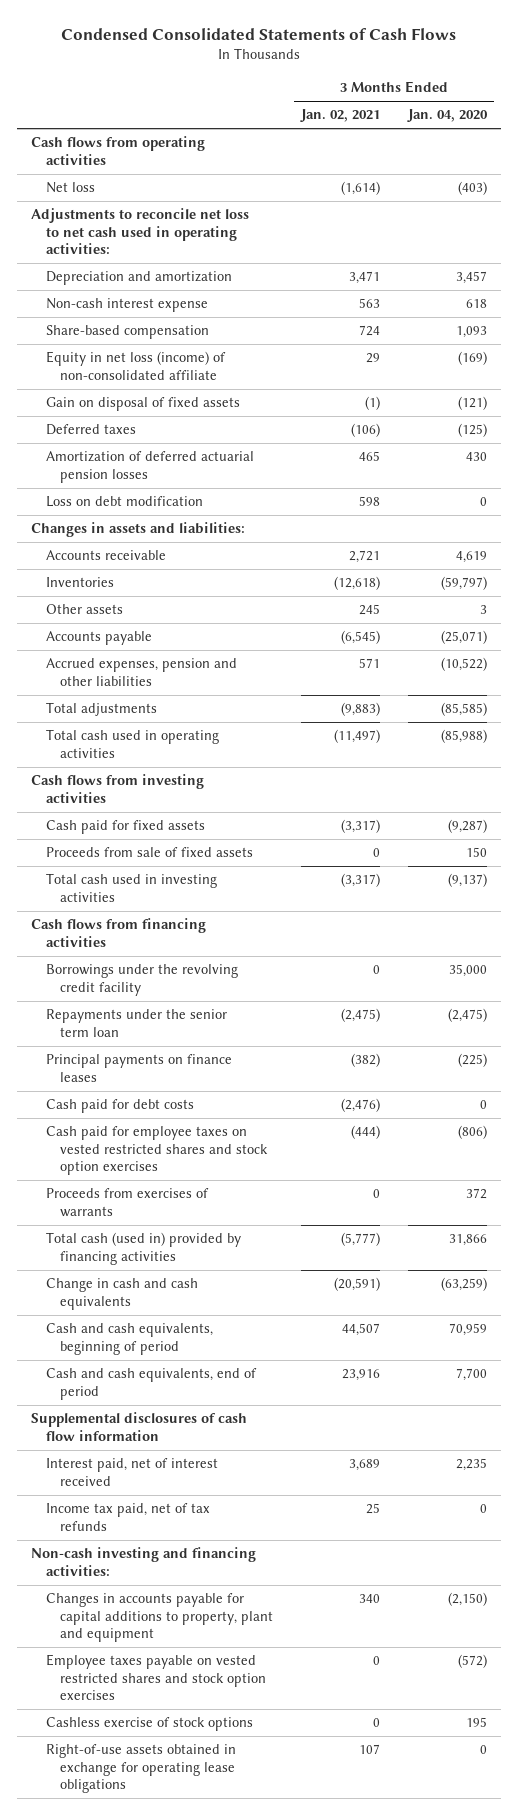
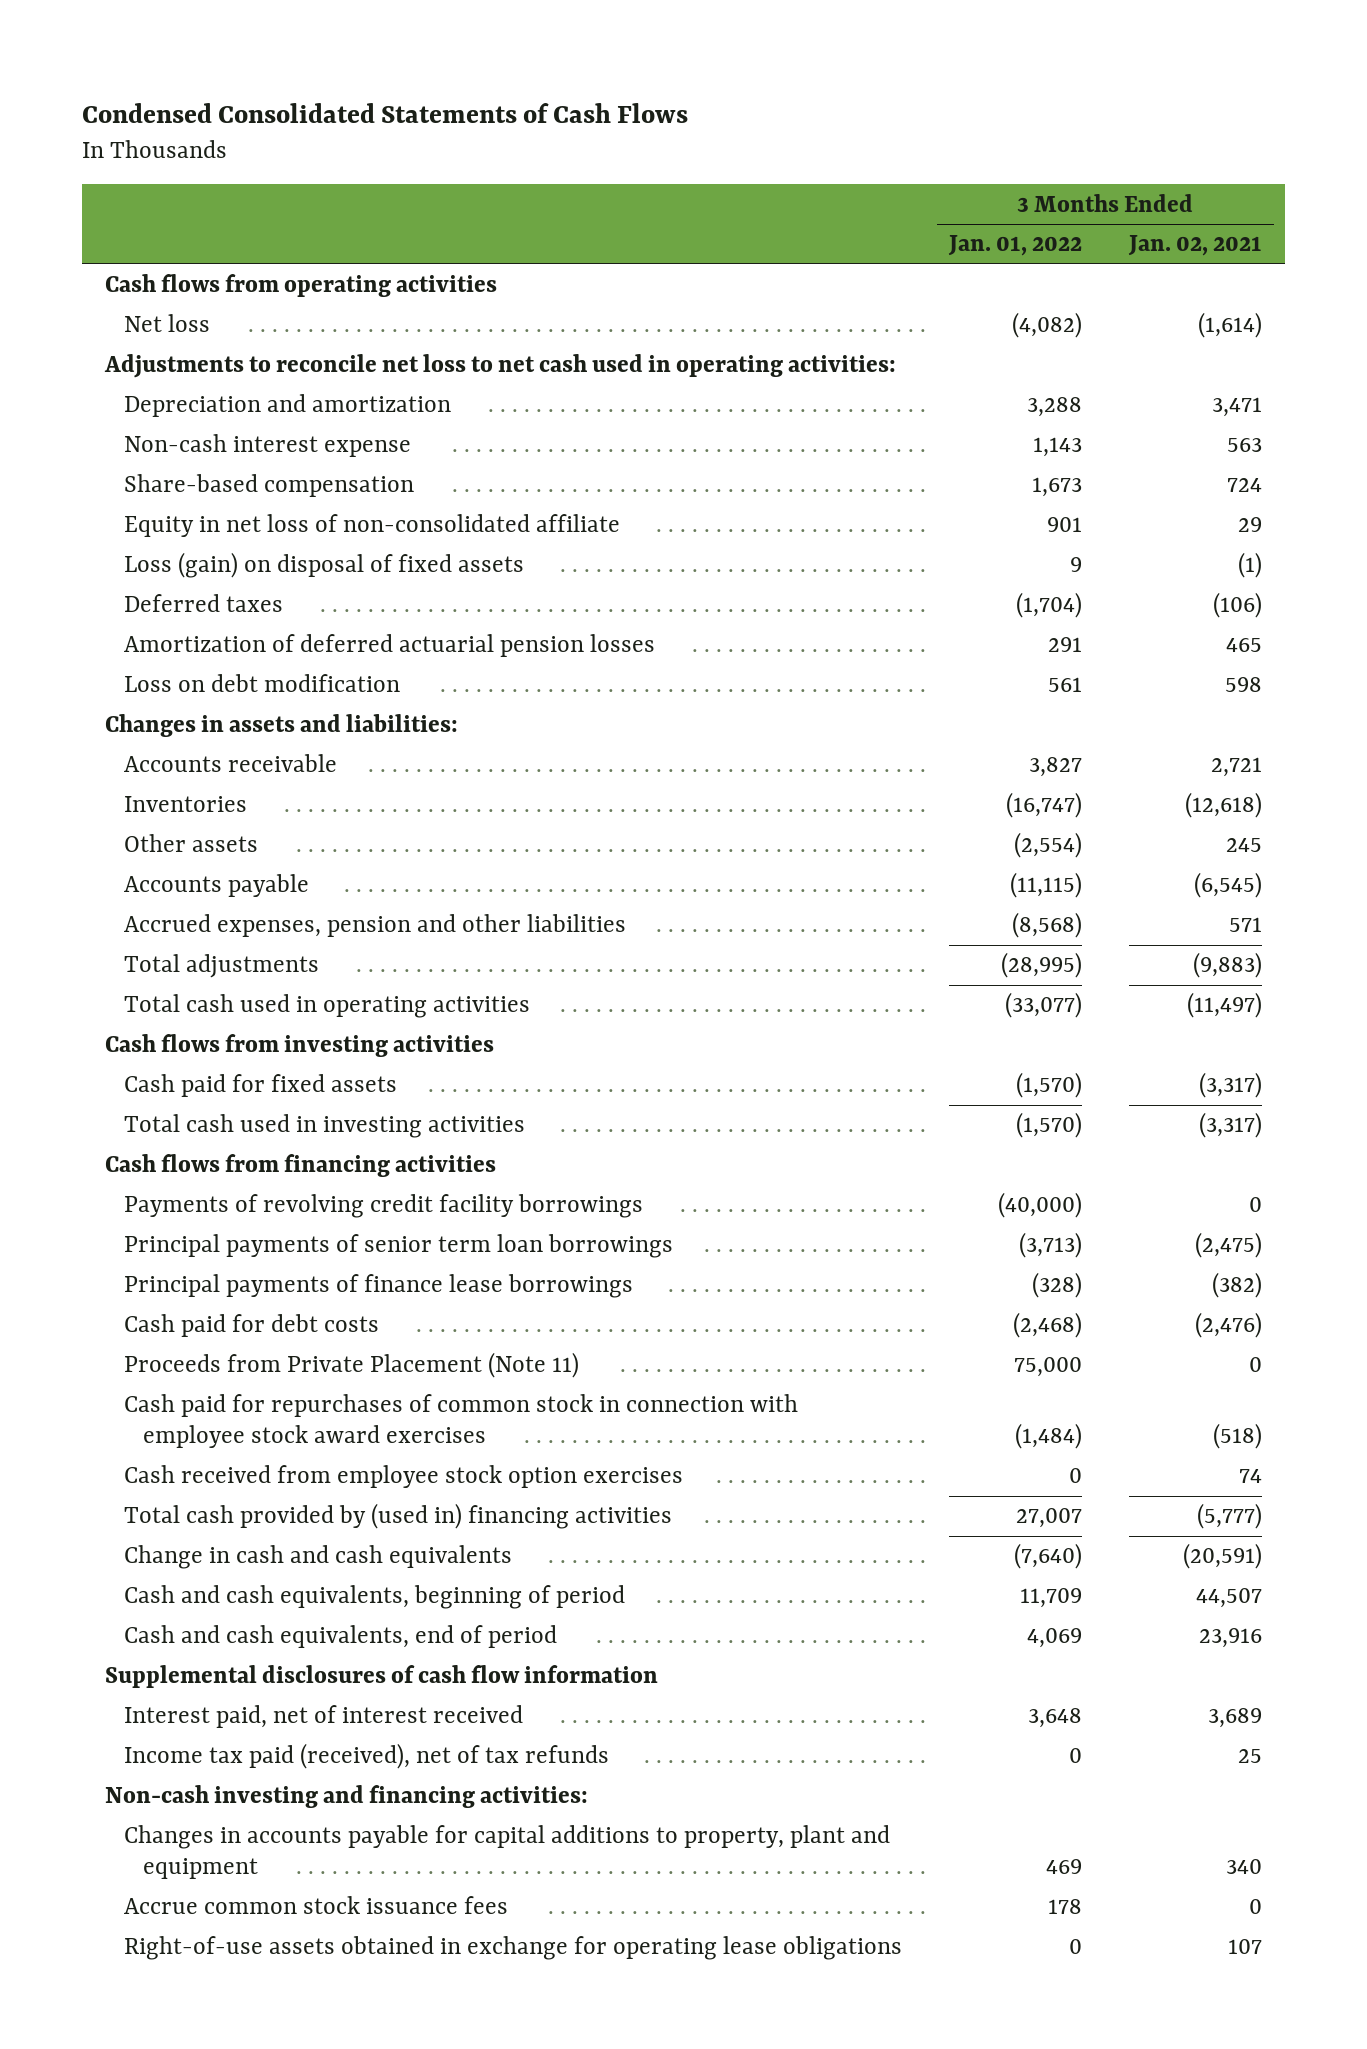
- | 3 Months Ended Jan. 02, 2021 | 3 Months Ended Jan. 04, 2020
+ | 3 Months Ended Jan. 01, 2022 | 3 Months Ended Jan. 02, 2021
- Equity in net loss (income) of non-consolidated affiliate | 29 | (169)
- Gain on disposal of fixed assets | (1) | (121)
+ Equity in net loss of non-consolidated affiliate | 901 | 29
+ Loss (gain) on disposal of fixed assets | 9 | (1)
- Proceeds from sale of fixed assets | 0 | 150
- Borrowings under the revolving credit facility | 0 | 35,000
- Repayments under the senior term loan | (2,475) | (2,475)
- Principal payments on finance leases | (382) | (225)
+ Payments of revolving credit facility borrowings | (40,000) | 0
+ Principal payments of senior term loan borrowings | (3,713) | (2,475)
+ Principal payments of finance lease borrowings | (328) | (382)
- Cash paid for employee taxes on vested restricted shares and stock option exercises | (444) | (806)
- Proceeds from exercises of warrants | 0 | 372
- Total cash (used in) provided by financing activities | (5,777) | 31,866
+ Proceeds from Private Placement (Note 11) | 75,000 | 0
+ Cash paid for repurchases of common stock in connection with employee stock award exercises | (1,484) | (518)
+ Cash received from employee stock option exercises | 0 | 74
+ Total cash provided by (used in) financing activities | 27,007 | (5,777)
- Income tax paid, net of tax refunds | 25 | 0
+ Income tax paid (received), net of tax refunds | 0 | 25
- Employee taxes payable on vested restricted shares and stock option exercises | 0 | (572)
- Cashless exercise of stock options | 0 | 195
+ Accrue common stock issuance fees | 178 | 0

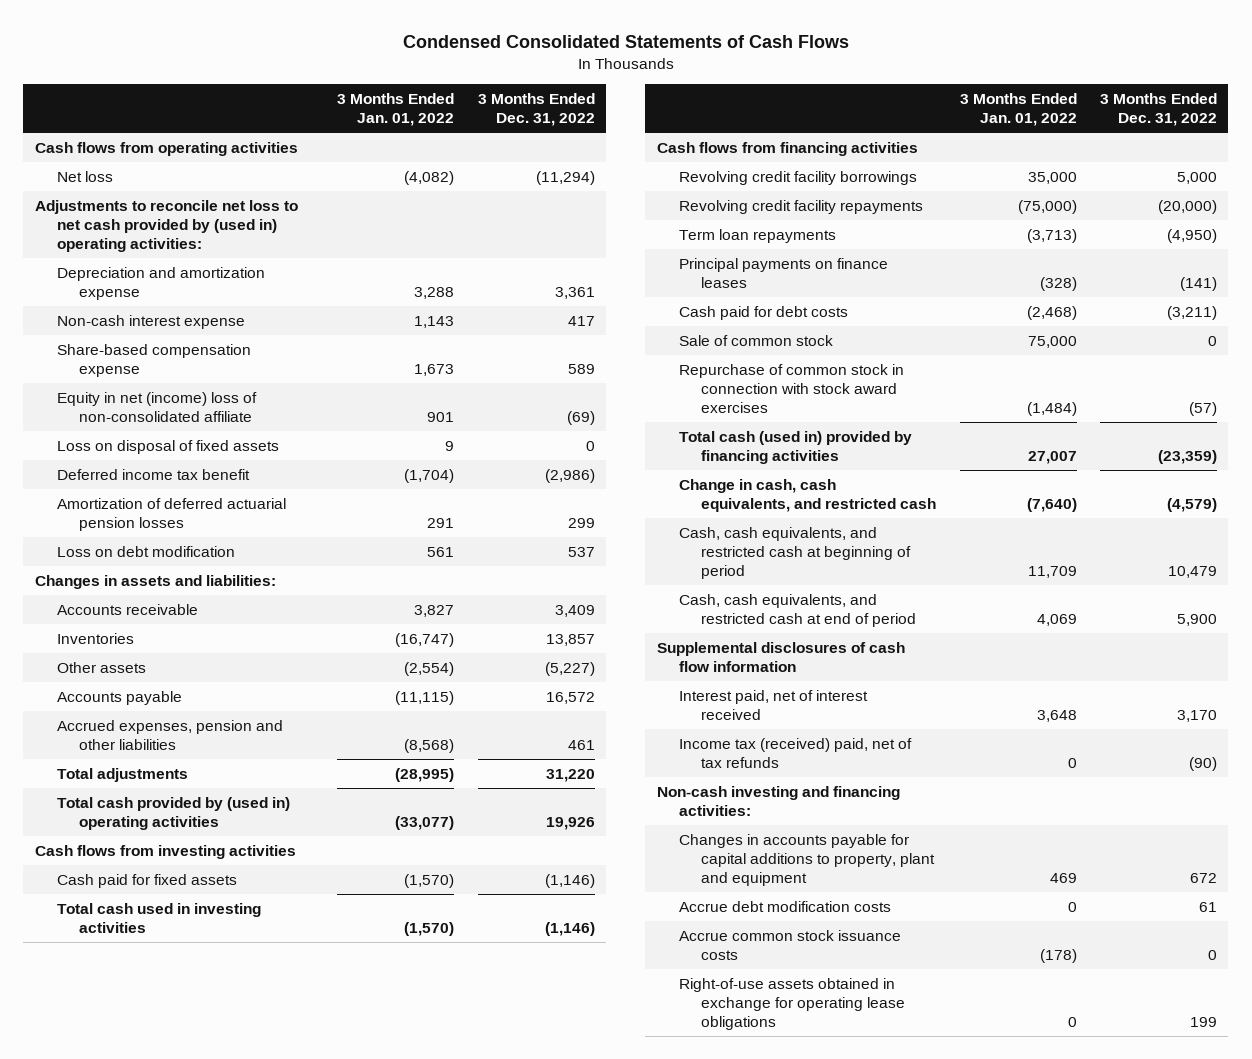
- | 3 Months Ended Jan. 01, 2022 | 3 Months Ended Jan. 02, 2021
+ | 3 Months Ended Jan. 01, 2022 | 3 Months Ended Dec. 31, 2022
- Adjustments to reconcile net loss to net cash used in operating activities:
- Depreciation and amortization | 3,288 | 3,471
+ Adjustments to reconcile net loss to net cash provided by (used in) operating activities:
+ Depreciation and amortization expense | 3,288 | 3,361
- Share-based compensation | 1,673 | 724
- Equity in net loss of non-consolidated affiliate | 901 | 29
- Loss (gain) on disposal of fixed assets | 9 | (1)
- Deferred taxes | (1,704) | (106)
+ Share-based compensation expense | 1,673 | 589
+ Equity in net (income) loss of non-consolidated affiliate | 901 | (69)
+ Loss on disposal of fixed assets | 9 | 0
+ Deferred income tax benefit | (1,704) | (2,986)
- Total cash used in operating activities | (33,077) | (11,497)
+ Total cash provided by (used in) operating activities | (33,077) | 19,926
- Payments of revolving credit facility borrowings | (40,000) | 0
- Principal payments of senior term loan borrowings | (3,713) | (2,475)
- Principal payments of finance lease borrowings | (328) | (382)
+ Revolving credit facility borrowings | 35,000 | 5,000
+ Revolving credit facility repayments | (75,000) | (20,000)
+ Term loan repayments | (3,713) | (4,950)
+ Principal payments on finance leases | (328) | (141)
- Proceeds from Private Placement (Note 11) | 75,000 | 0
- Cash paid for repurchases of common stock in connection with employee stock award exercises | (1,484) | (518)
- Cash received from employee stock option exercises | 0 | 74
- Total cash provided by (used in) financing activities | 27,007 | (5,777)
- Change in cash and cash equivalents | (7,640) | (20,591)
- Cash and cash equivalents, beginning of period | 11,709 | 44,507
- Cash and cash equivalents, end of period | 4,069 | 23,916
+ Sale of common stock | 75,000 | 0
+ Repurchase of common stock in connection with stock award exercises | (1,484) | (57)
+ Total cash (used in) provided by financing activities | 27,007 | (23,359)
+ Change in cash, cash equivalents, and restricted cash | (7,640) | (4,579)
+ Cash, cash equivalents, and restricted cash at beginning of period | 11,709 | 10,479
+ Cash, cash equivalents, and restricted cash at end of period | 4,069 | 5,900
- Income tax paid (received), net of tax refunds | 0 | 25
+ Income tax (received) paid, net of tax refunds | 0 | (90)
- Accrue common stock issuance fees | 178 | 0
+ Accrue debt modification costs | 0 | 61
+ Accrue common stock issuance costs | (178) | 0

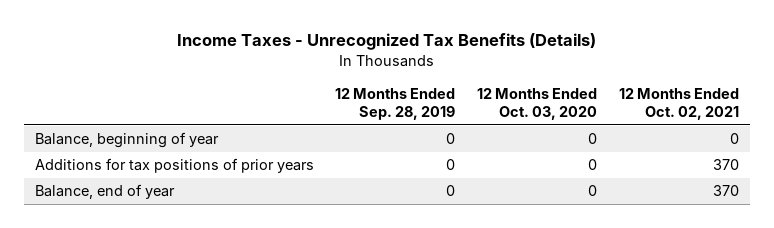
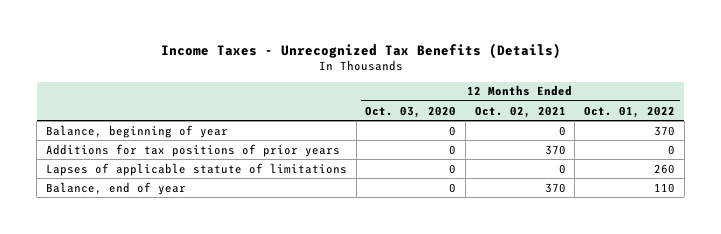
- | 12 Months Ended Sep. 28, 2019 | 12 Months Ended Oct. 03, 2020 | 12 Months Ended Oct. 02, 2021
+ | 12 Months Ended Oct. 03, 2020 | 12 Months Ended Oct. 02, 2021 | 12 Months Ended Oct. 01, 2022
+ Lapses of applicable statute of limitations | 0 | 0 | 260

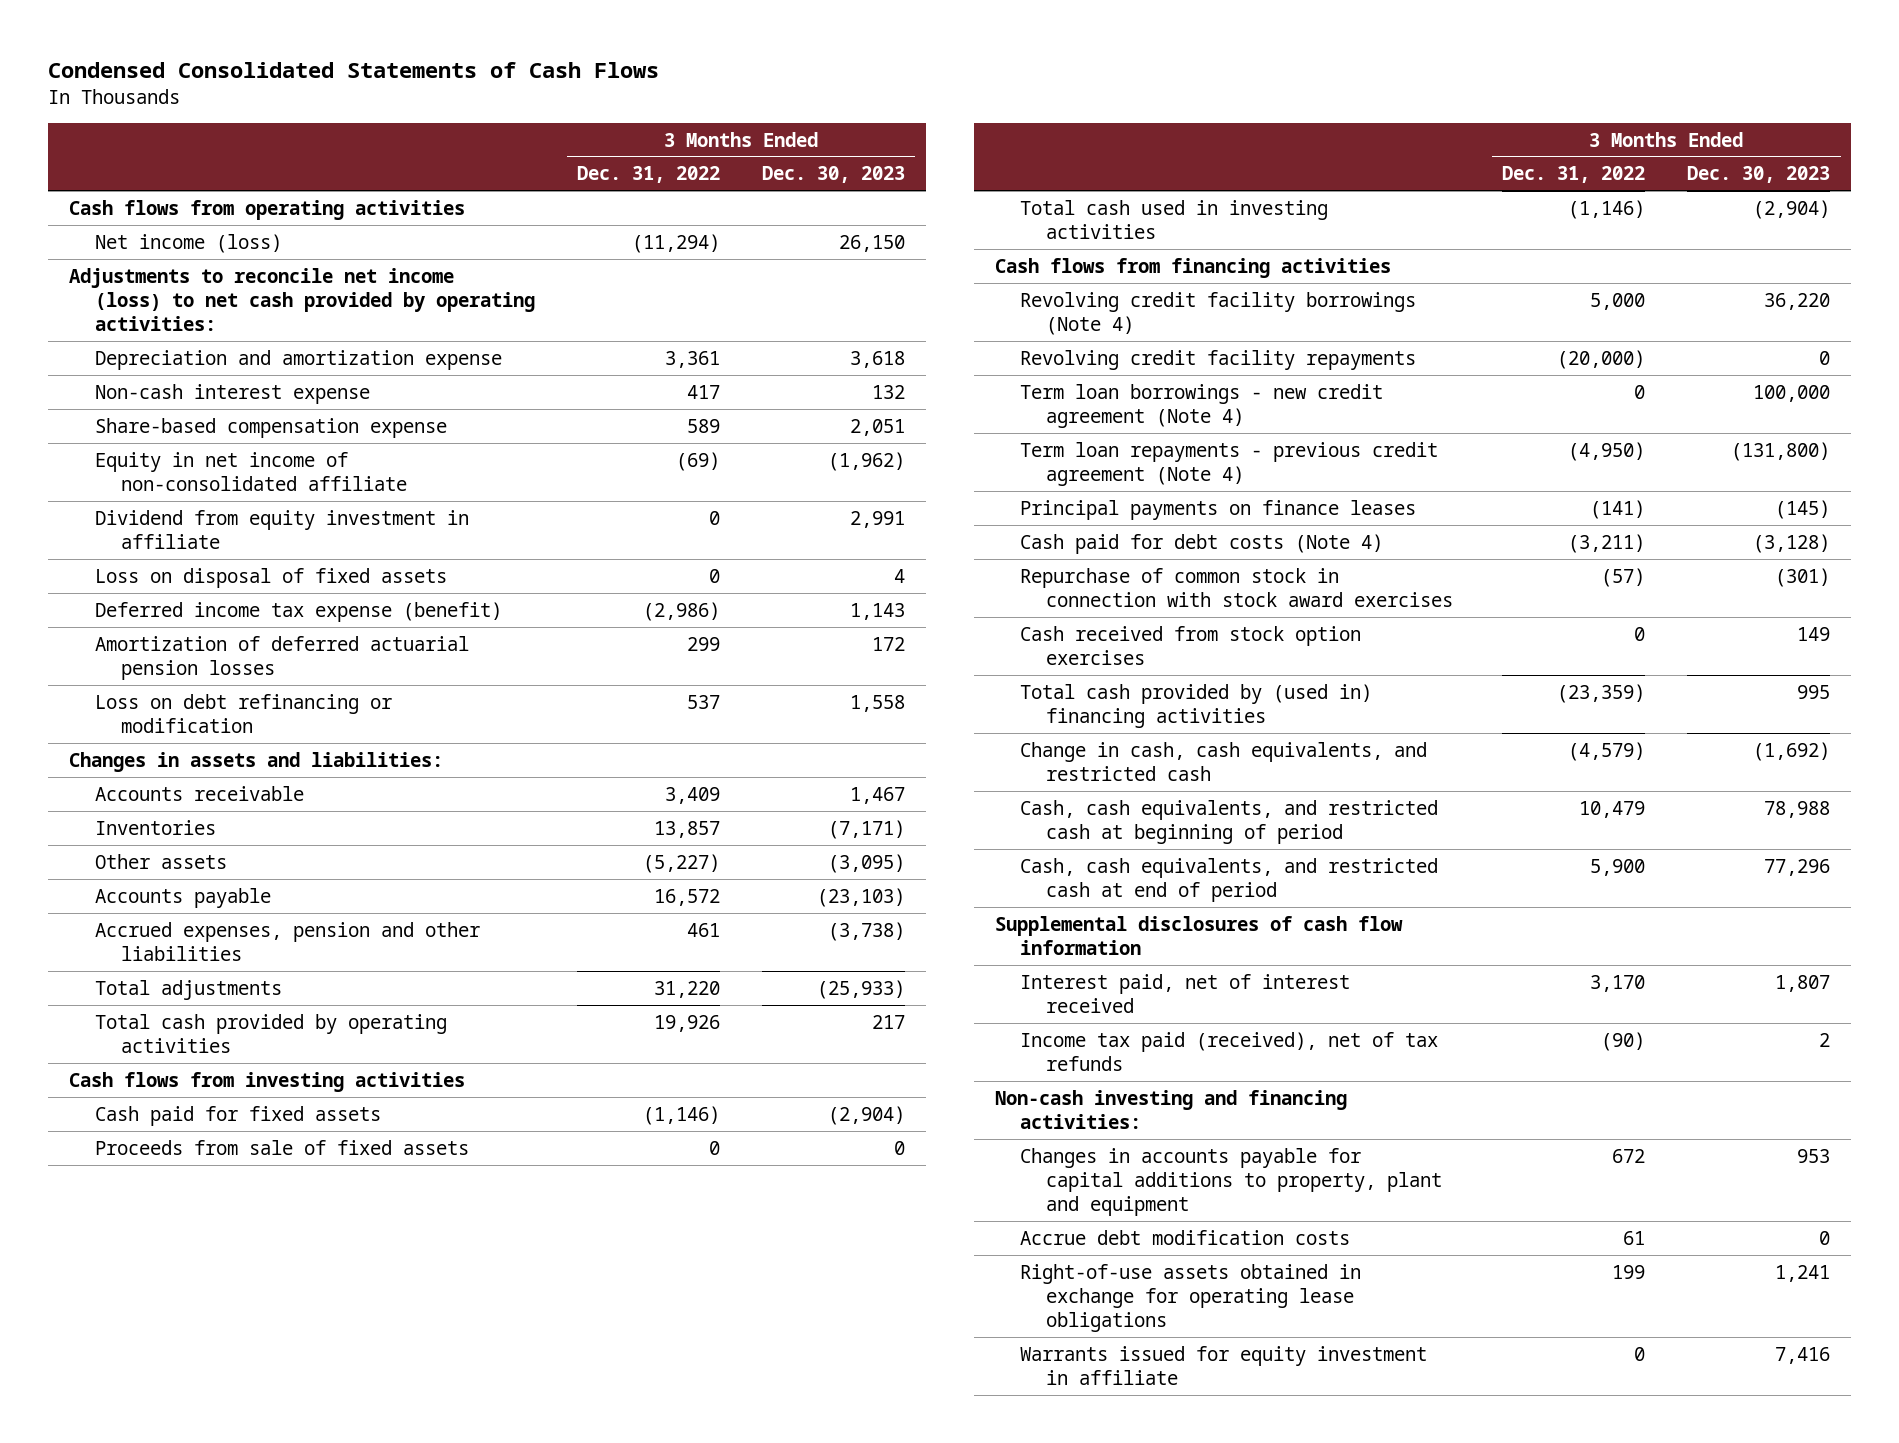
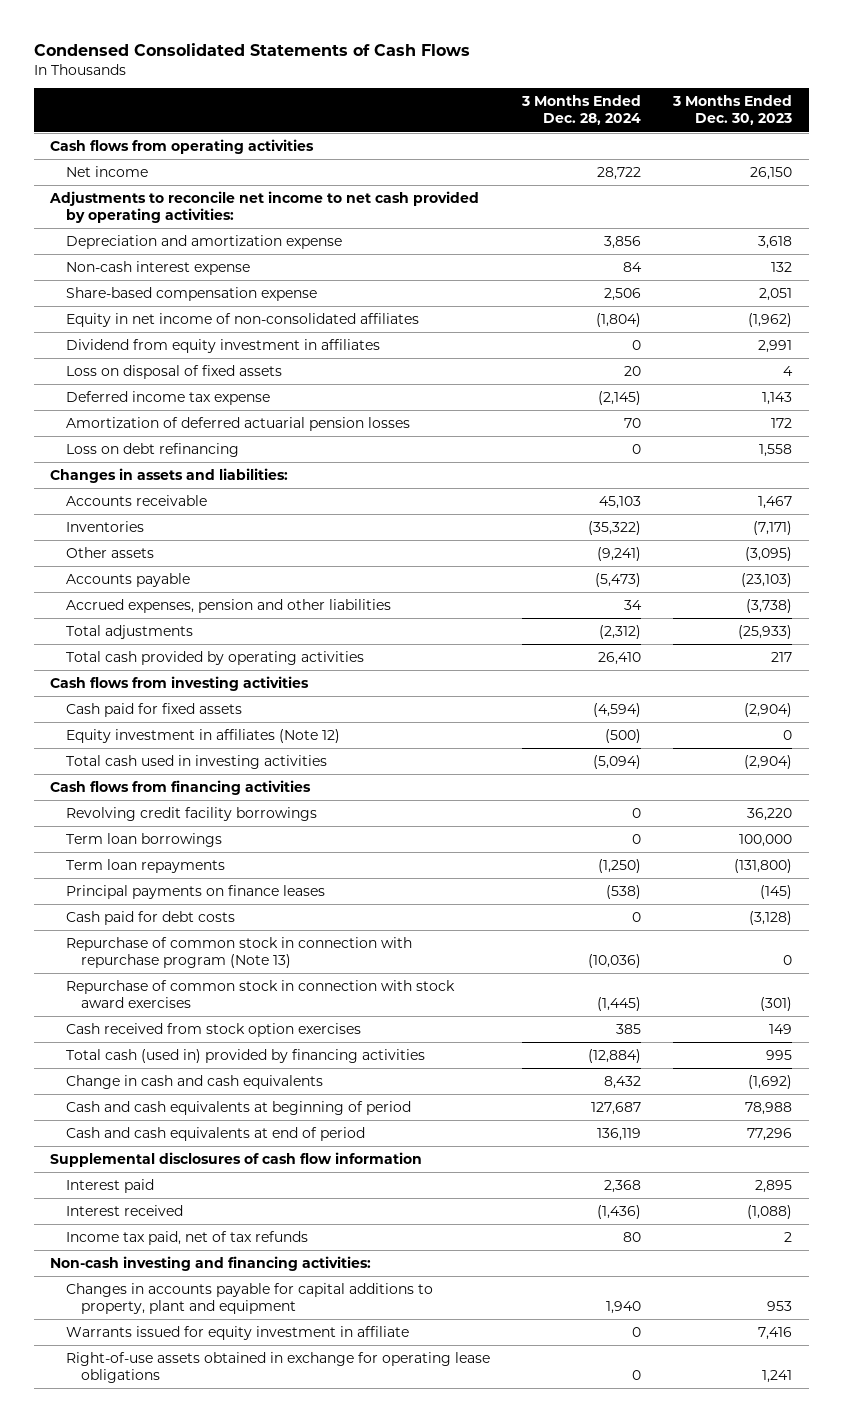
- | 3 Months Ended Dec. 31, 2022 | 3 Months Ended Dec. 30, 2023
+ | 3 Months Ended Dec. 28, 2024 | 3 Months Ended Dec. 30, 2023
- Net income (loss) | (11,294) | 26,150
- Adjustments to reconcile net income (loss) to net cash provided by operating activities:
+ Net income | 28,722 | 26,150
+ Adjustments to reconcile net income to net cash provided by operating activities:
- Equity in net income of non-consolidated affiliate | (69) | (1,962)
- Dividend from equity investment in affiliate | 0 | 2,991
+ Equity in net income of non-consolidated affiliates | (1,804) | (1,962)
+ Dividend from equity investment in affiliates | 0 | 2,991
- Deferred income tax expense (benefit) | (2,986) | 1,143
+ Deferred income tax expense | (2,145) | 1,143
- Loss on debt refinancing or modification | 537 | 1,558
+ Loss on debt refinancing | 0 | 1,558
- Proceeds from sale of fixed assets | 0 | 0
+ Equity investment in affiliates (Note 12) | (500) | 0
- Revolving credit facility borrowings (Note 4) | 5,000 | 36,220
- Revolving credit facility repayments | (20,000) | 0
- Term loan borrowings - new credit agreement (Note 4) | 0 | 100,000
- Term loan repayments - previous credit agreement (Note 4) | (4,950) | (131,800)
+ Revolving credit facility borrowings | 0 | 36,220
+ Term loan borrowings | 0 | 100,000
+ Term loan repayments | (1,250) | (131,800)
- Cash paid for debt costs (Note 4) | (3,211) | (3,128)
+ Cash paid for debt costs | 0 | (3,128)
+ Repurchase of common stock in connection with repurchase program (Note 13) | (10,036) | 0
- Total cash provided by (used in) financing activities | (23,359) | 995
- Change in cash, cash equivalents, and restricted cash | (4,579) | (1,692)
- Cash, cash equivalents, and restricted cash at beginning of period | 10,479 | 78,988
- Cash, cash equivalents, and restricted cash at end of period | 5,900 | 77,296
+ Total cash (used in) provided by financing activities | (12,884) | 995
+ Change in cash and cash equivalents | 8,432 | (1,692)
+ Cash and cash equivalents at beginning of period | 127,687 | 78,988
+ Cash and cash equivalents at end of period | 136,119 | 77,296
- Interest paid, net of interest received | 3,170 | 1,807
- Income tax paid (received), net of tax refunds | (90) | 2
+ Interest paid | 2,368 | 2,895
+ Interest received | (1,436) | (1,088)
+ Income tax paid, net of tax refunds | 80 | 2
- Accrue debt modification costs | 61 | 0
moved down: Right-of-use assets obtained in exchange for operating lease obligations | 0 | 1,241

